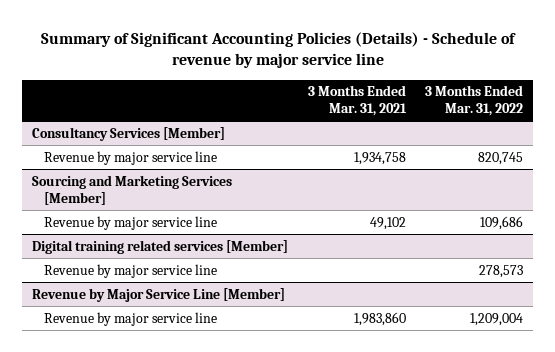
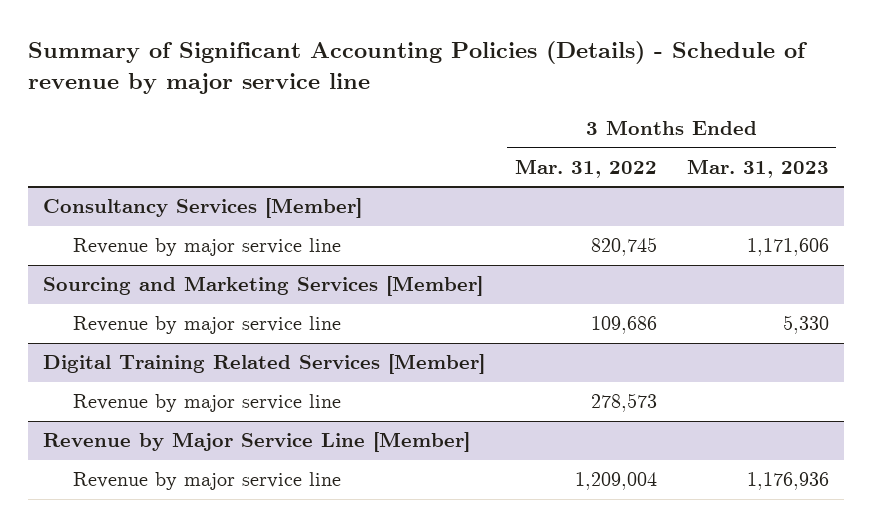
- | 3 Months Ended Mar. 31, 2021 | 3 Months Ended Mar. 31, 2022
+ | 3 Months Ended Mar. 31, 2022 | 3 Months Ended Mar. 31, 2023
- Digital training related services [Member]
+ Digital Training Related Services [Member]

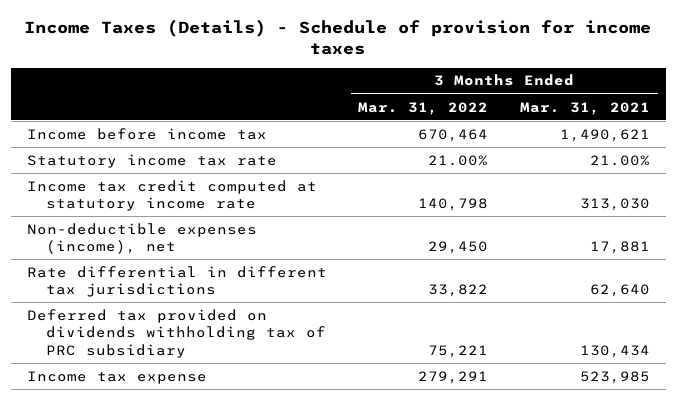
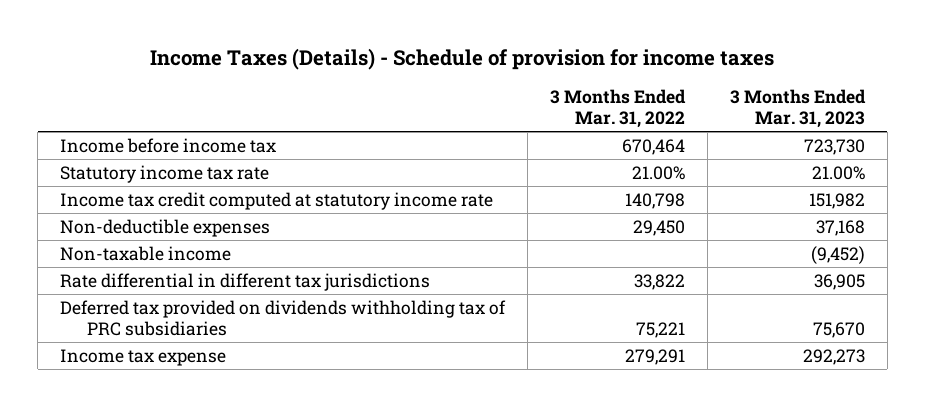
- | 3 Months Ended Mar. 31, 2022 | 3 Months Ended Mar. 31, 2021
+ | 3 Months Ended Mar. 31, 2022 | 3 Months Ended Mar. 31, 2023
- Non-deductible expenses (income), net | 29,450 | 17,881
+ Non-deductible expenses | 29,450 | 37,168
+ Non-taxable income | | (9,452)
- Deferred tax provided on dividends withholding tax of PRC subsidiary | 75,221 | 130,434
+ Deferred tax provided on dividends withholding tax of PRC subsidiaries | 75,221 | 75,670

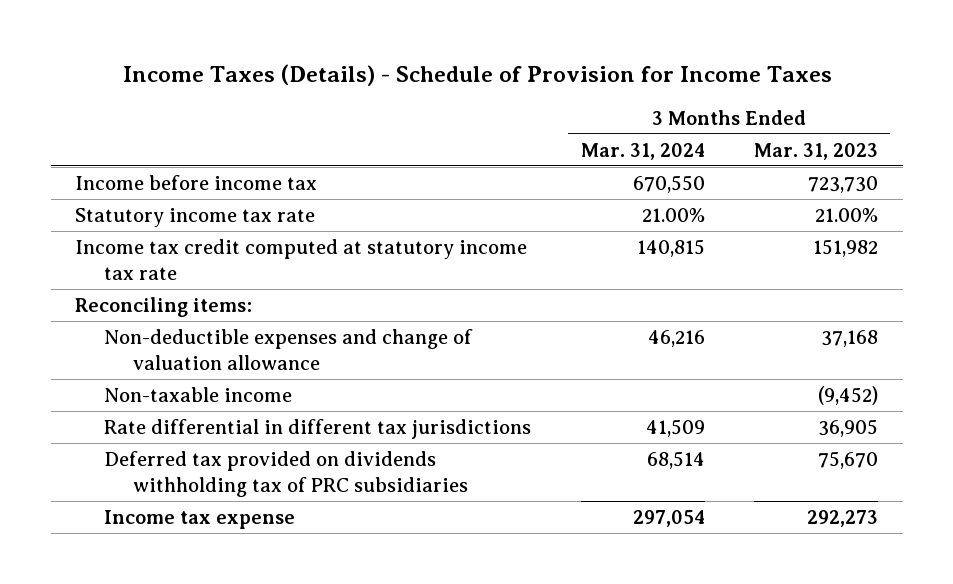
- Income Taxes (Details) - Schedule of provision for income taxes
+ Income Taxes (Details) - Schedule of Provision for Income Taxes
- | 3 Months Ended Mar. 31, 2022 | 3 Months Ended Mar. 31, 2023
+ | 3 Months Ended Mar. 31, 2024 | 3 Months Ended Mar. 31, 2023
- Income tax credit computed at statutory income rate | 140,798 | 151,982
- Non-deductible expenses | 29,450 | 37,168
+ Income tax credit computed at statutory income tax rate | 140,815 | 151,982
+ Reconciling items:
+ Non-deductible expenses and change of valuation allowance | 46,216 | 37,168

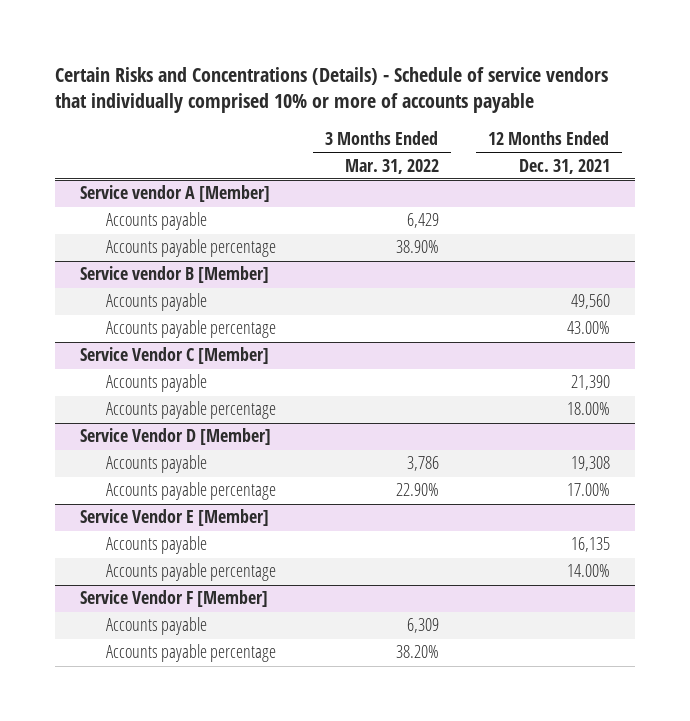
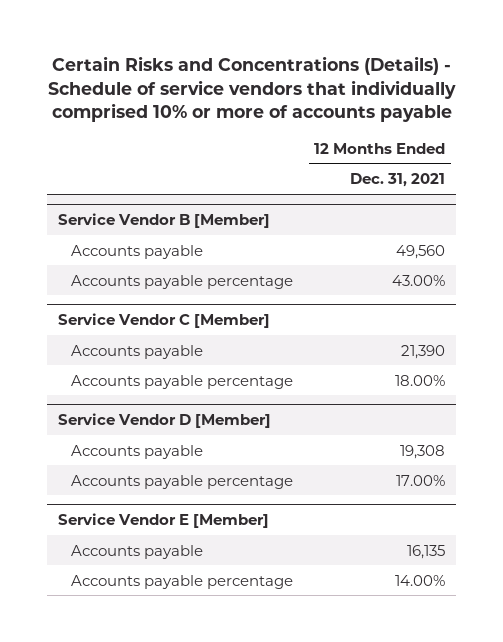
- | 3 Months Ended Mar. 31, 2022 | 12 Months Ended Dec. 31, 2021
+ | 12 Months Ended Dec. 31, 2021
- Service vendor A [Member]
- Accounts payable | 6,429 |
- Accounts payable percentage | 38.90% |
- Service vendor B [Member]
+ Service Vendor B [Member]
- Service Vendor F [Member]
- Accounts payable | 6,309 |
- Accounts payable percentage | 38.20% |

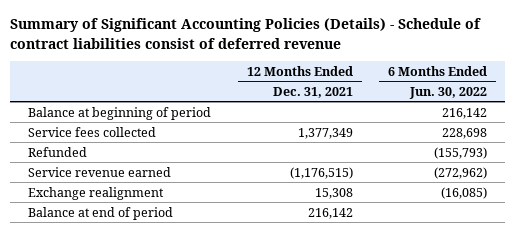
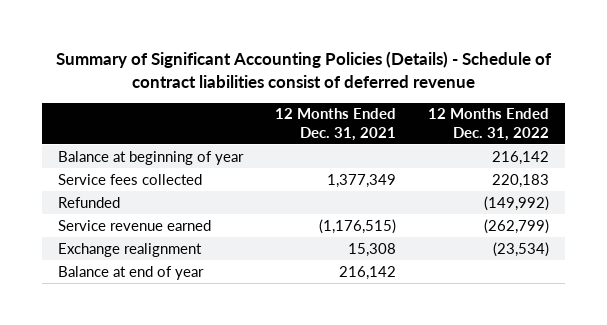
- | 12 Months Ended Dec. 31, 2021 | 6 Months Ended Jun. 30, 2022
+ | 12 Months Ended Dec. 31, 2021 | 12 Months Ended Dec. 31, 2022
- Balance at beginning of period | | 216,142
+ Balance at beginning of year | | 216,142
- Balance at end of period | 216,142 |
+ Balance at end of year | 216,142 |

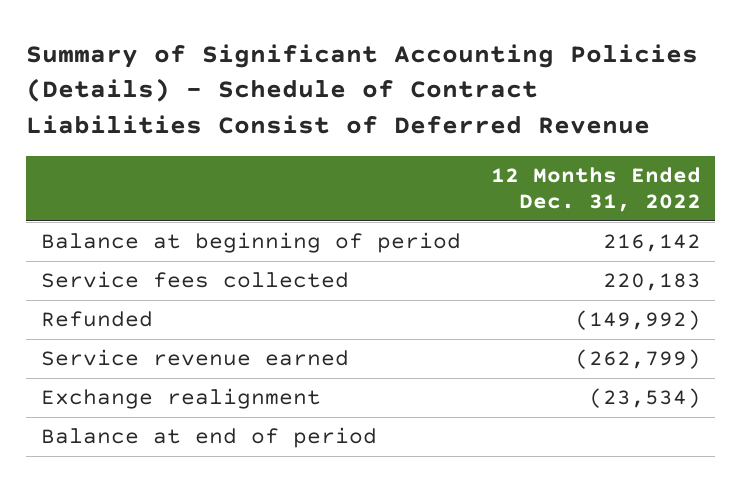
- Summary of Significant Accounting Policies (Details) - Schedule of contract liabilities consist of deferred revenue
+ Summary of Significant Accounting Policies (Details) - Schedule of Contract Liabilities Consist of Deferred Revenue
- | 12 Months Ended Dec. 31, 2021 | 12 Months Ended Dec. 31, 2022
+ | 12 Months Ended Dec. 31, 2022
- Balance at beginning of year | | 216,142
+ Balance at beginning of period | 216,142
- Balance at end of year | 216,142 |
+ Balance at end of period

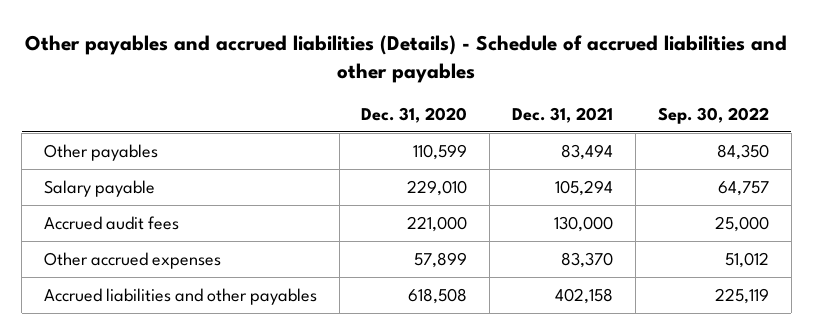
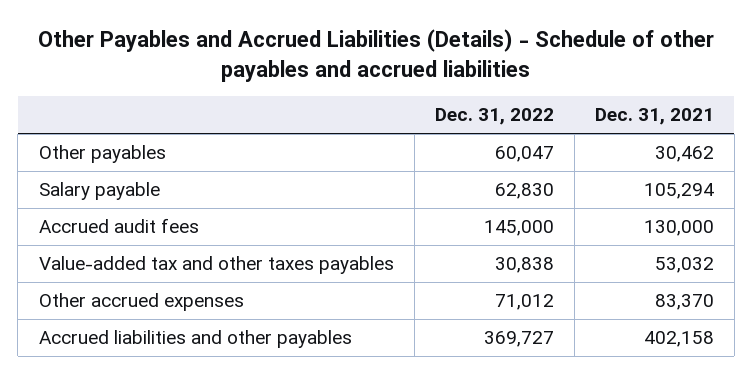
- Other payables and accrued liabilities (Details) - Schedule of accrued liabilities and other payables
+ Other Payables and Accrued Liabilities (Details) - Schedule of other payables and accrued liabilities
- | Dec. 31, 2020 | Dec. 31, 2021 | Sep. 30, 2022
+ | Dec. 31, 2022 | Dec. 31, 2021
- Other payables | 110,599 | 83,494 | 84,350
+ Other payables | 60,047 | 30,462
+ Value-added tax and other taxes payables | 30,838 | 53,032

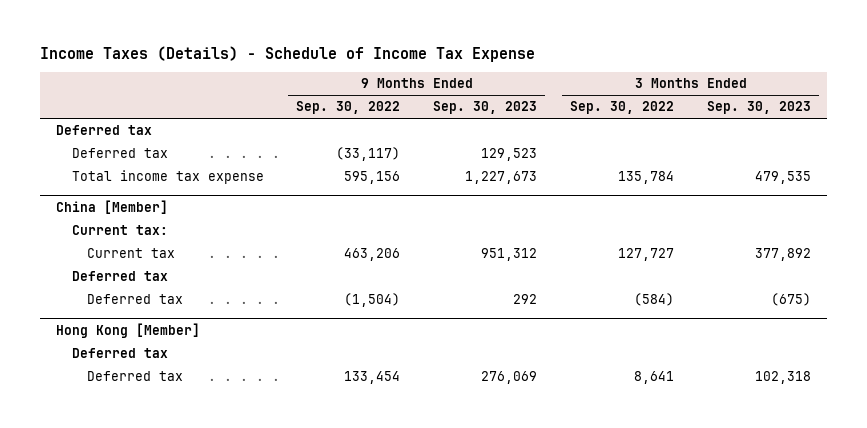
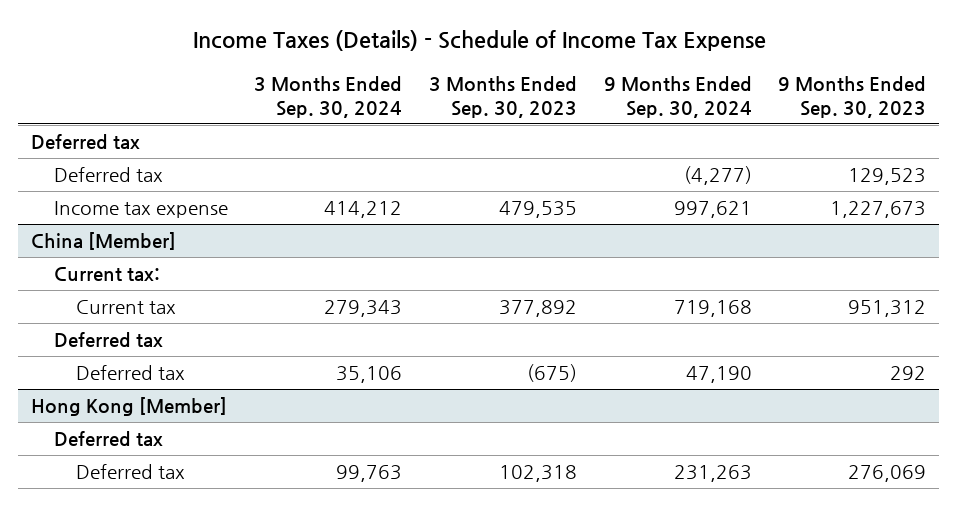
- | 9 Months Ended Sep. 30, 2022 | 9 Months Ended Sep. 30, 2023 | 3 Months Ended Sep. 30, 2022 | 3 Months Ended Sep. 30, 2023
+ | 3 Months Ended Sep. 30, 2024 | 3 Months Ended Sep. 30, 2023 | 9 Months Ended Sep. 30, 2024 | 9 Months Ended Sep. 30, 2023
- Total income tax expense | 595,156 | 1,227,673 | 135,784 | 479,535
+ Income tax expense | 414,212 | 479,535 | 997,621 | 1,227,673

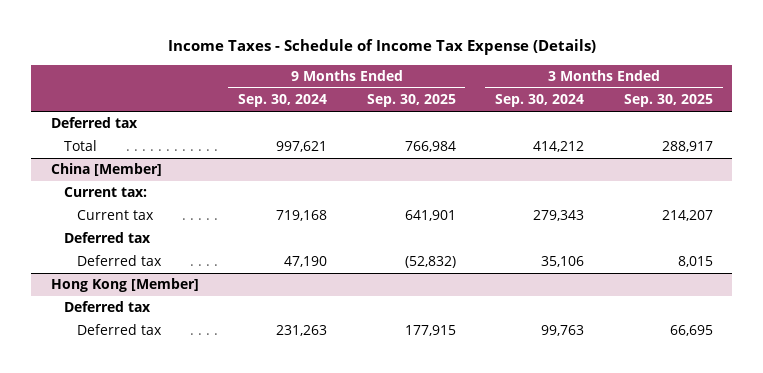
- Income Taxes (Details) - Schedule of Income Tax Expense
+ Income Taxes - Schedule of Income Tax Expense (Details)
- | 3 Months Ended Sep. 30, 2024 | 3 Months Ended Sep. 30, 2023 | 9 Months Ended Sep. 30, 2024 | 9 Months Ended Sep. 30, 2023
+ | 9 Months Ended Sep. 30, 2024 | 9 Months Ended Sep. 30, 2025 | 3 Months Ended Sep. 30, 2024 | 3 Months Ended Sep. 30, 2025
- Deferred tax | | | (4,277) | 129,523
- Income tax expense | 414,212 | 479,535 | 997,621 | 1,227,673
+ Total | 997,621 | 766,984 | 414,212 | 288,917

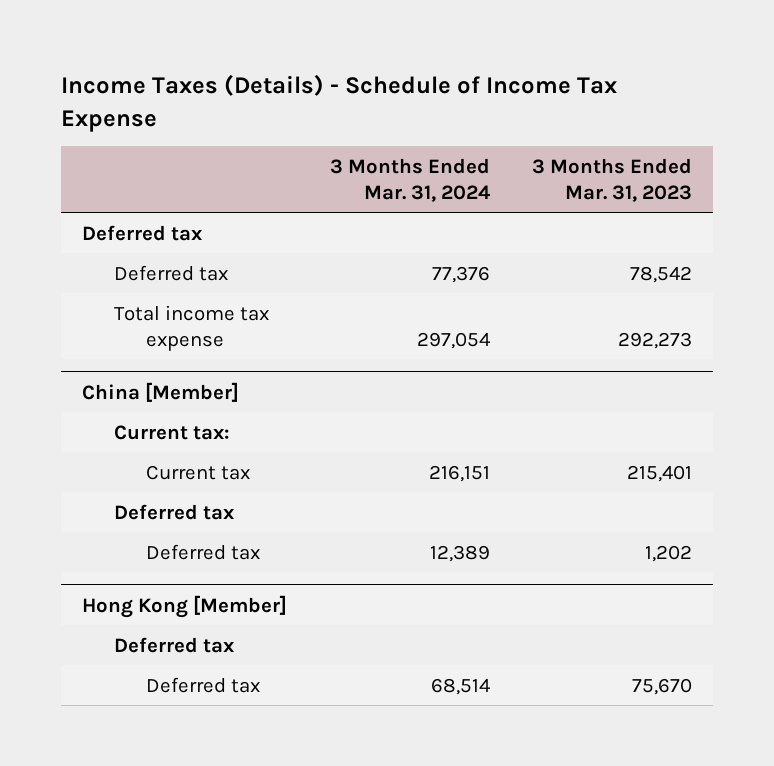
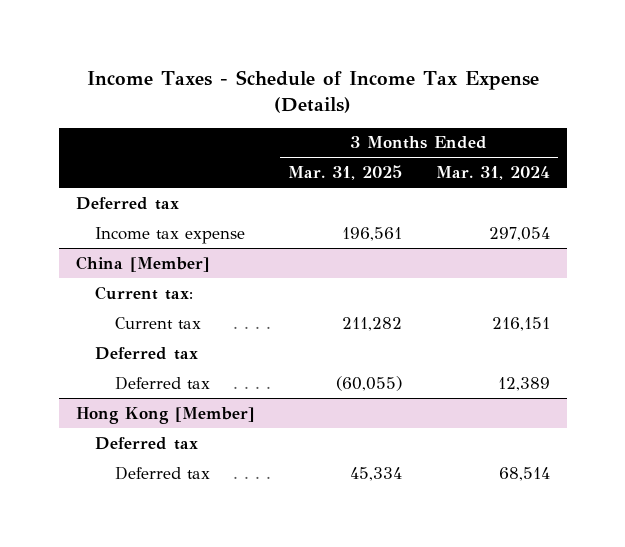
- Income Taxes (Details) - Schedule of Income Tax Expense
+ Income Taxes - Schedule of Income Tax Expense (Details)
- | 3 Months Ended Mar. 31, 2024 | 3 Months Ended Mar. 31, 2023
+ | 3 Months Ended Mar. 31, 2025 | 3 Months Ended Mar. 31, 2024
- Deferred tax | 77,376 | 78,542
- Total income tax expense | 297,054 | 292,273
+ Income tax expense | 196,561 | 297,054

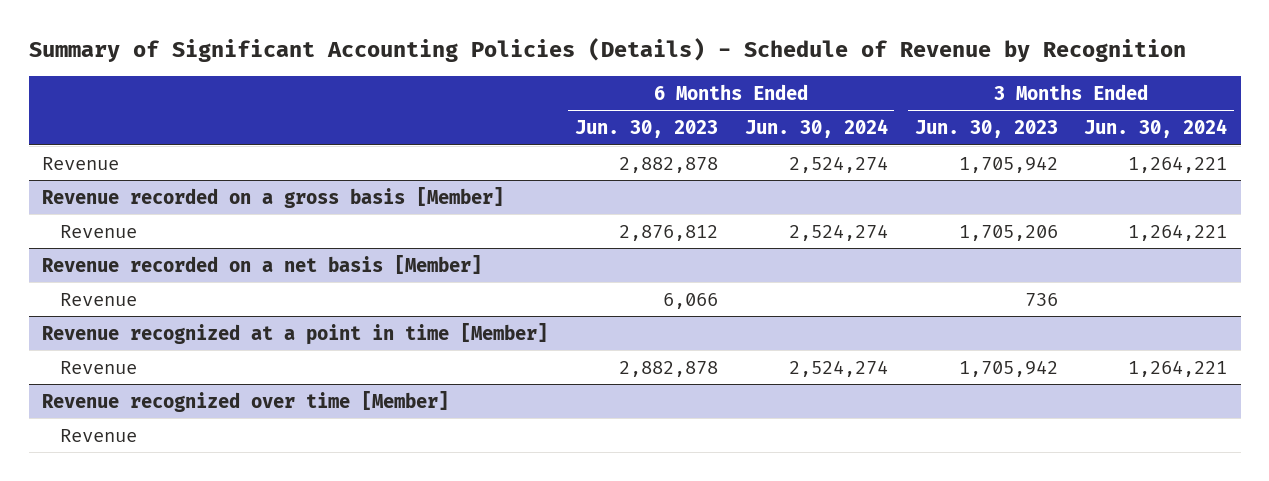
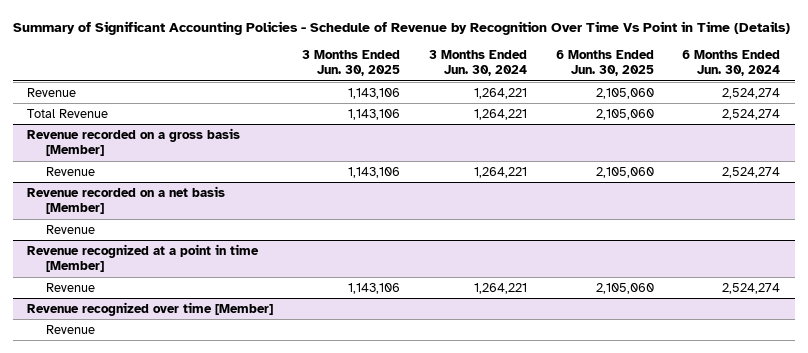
- Summary of Significant Accounting Policies (Details) - Schedule of Revenue by Recognition
+ Summary of Significant Accounting Policies - Schedule of Revenue by Recognition Over Time Vs Point in Time (Details)
- | 6 Months Ended Jun. 30, 2023 | 6 Months Ended Jun. 30, 2024 | 3 Months Ended Jun. 30, 2023 | 3 Months Ended Jun. 30, 2024
+ | 3 Months Ended Jun. 30, 2025 | 3 Months Ended Jun. 30, 2024 | 6 Months Ended Jun. 30, 2025 | 6 Months Ended Jun. 30, 2024
+ Total Revenue | 1,143,106 | 1,264,221 | 2,105,060 | 2,524,274

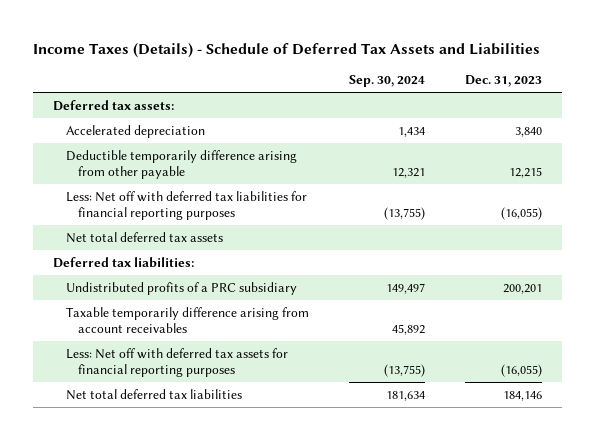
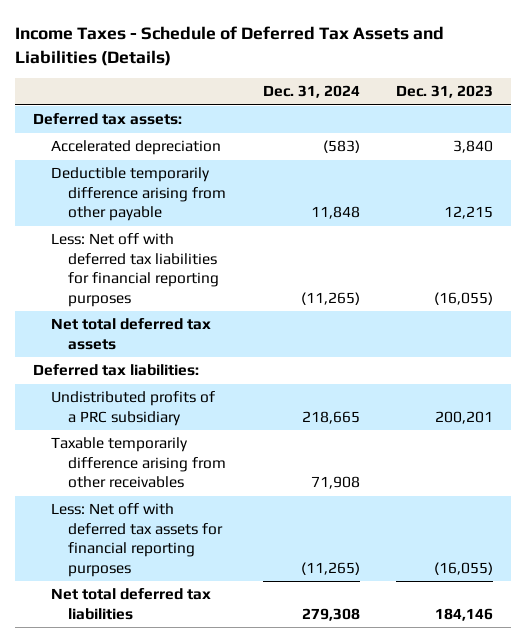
- Income Taxes (Details) - Schedule of Deferred Tax Assets and Liabilities
+ Income Taxes - Schedule of Deferred Tax Assets and Liabilities (Details)
- | Sep. 30, 2024 | Dec. 31, 2023
+ | Dec. 31, 2024 | Dec. 31, 2023
- Taxable temporarily difference arising from account receivables | 45,892 |
+ Taxable temporarily difference arising from other receivables | 71,908 |

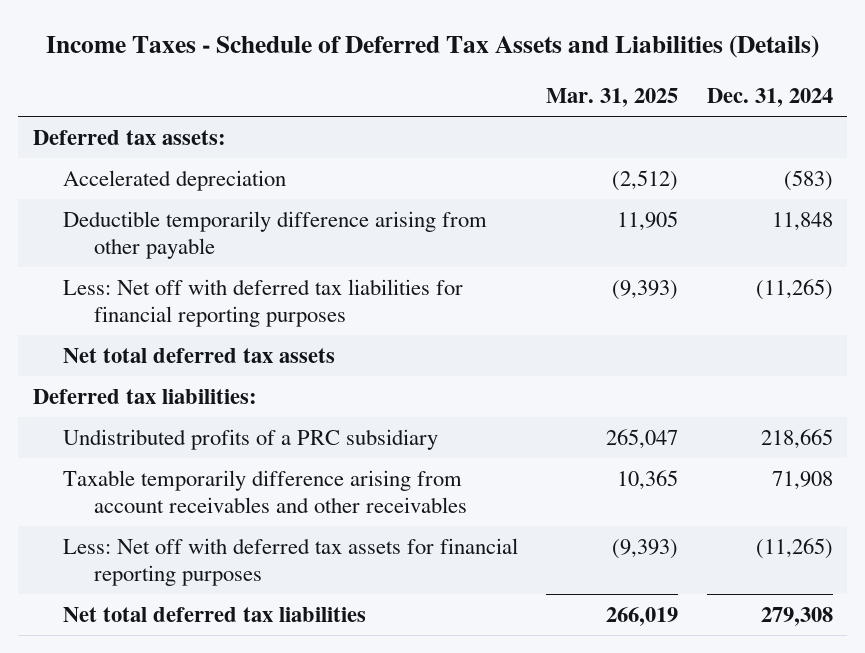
- | Dec. 31, 2024 | Dec. 31, 2023
+ | Mar. 31, 2025 | Dec. 31, 2024
- Taxable temporarily difference arising from other receivables | 71,908 |
+ Taxable temporarily difference arising from account receivables and other receivables | 10,365 | 71,908

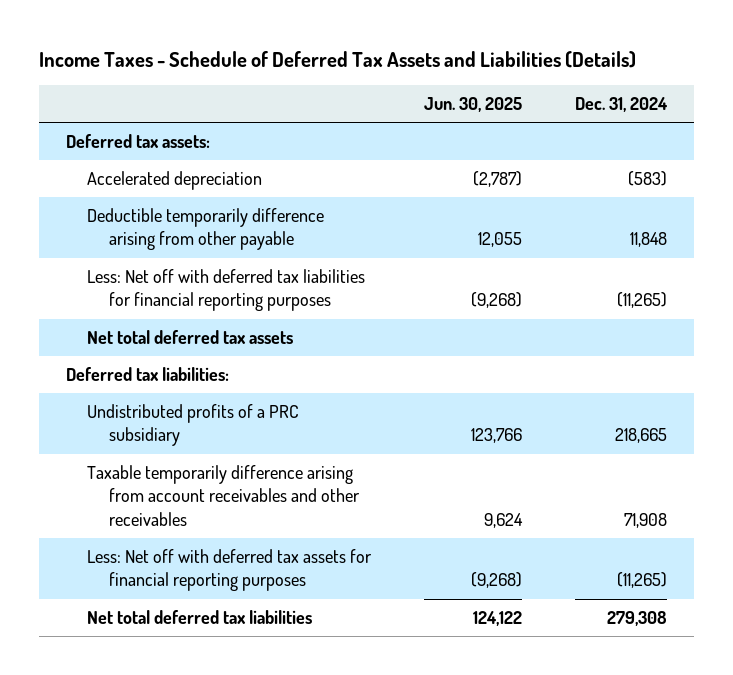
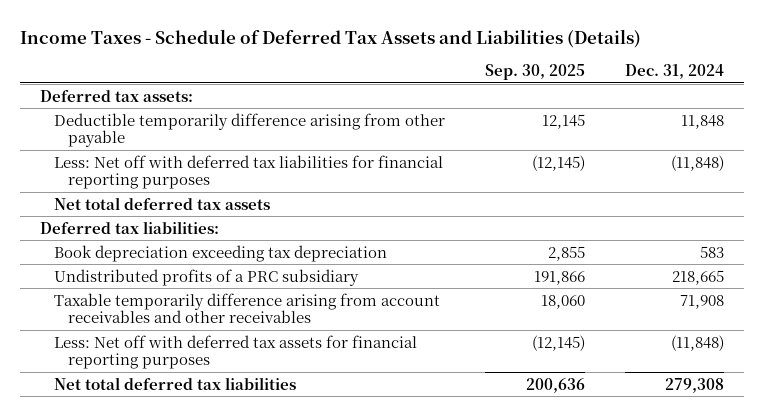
- | Jun. 30, 2025 | Dec. 31, 2024
+ | Sep. 30, 2025 | Dec. 31, 2024
- Accelerated depreciation | (2,787) | (583)
- Less: Net off with deferred tax liabilities for financial reporting purposes | (9,268) | (11,265)
+ Less: Net off with deferred tax liabilities for financial reporting purposes | (12,145) | (11,848)
+ Book depreciation exceeding tax depreciation | 2,855 | 583
- Less: Net off with deferred tax assets for financial reporting purposes | (9,268) | (11,265)
+ Less: Net off with deferred tax assets for financial reporting purposes | (12,145) | (11,848)

